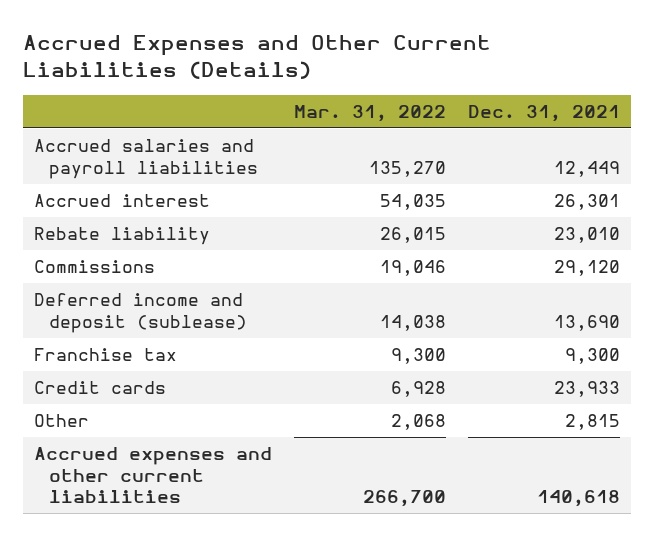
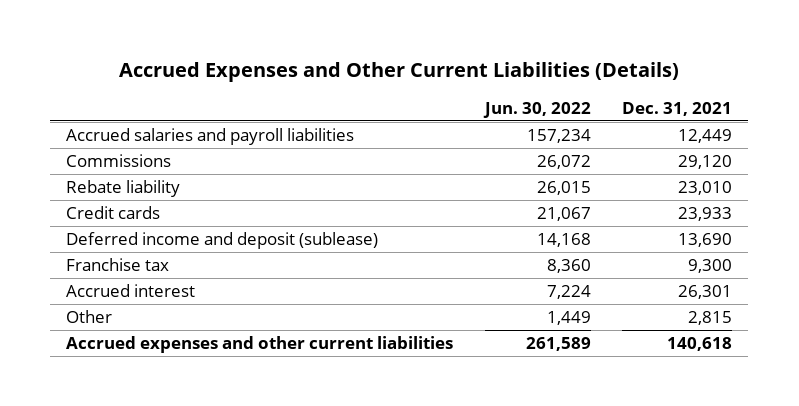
- | Mar. 31, 2022 | Dec. 31, 2021
+ | Jun. 30, 2022 | Dec. 31, 2021
moved down: Rebate liability | 26,015 | 23,010
moved up: Credit cards | 21,067 | 23,933
moved down: Accrued interest | 7,224 | 26,301

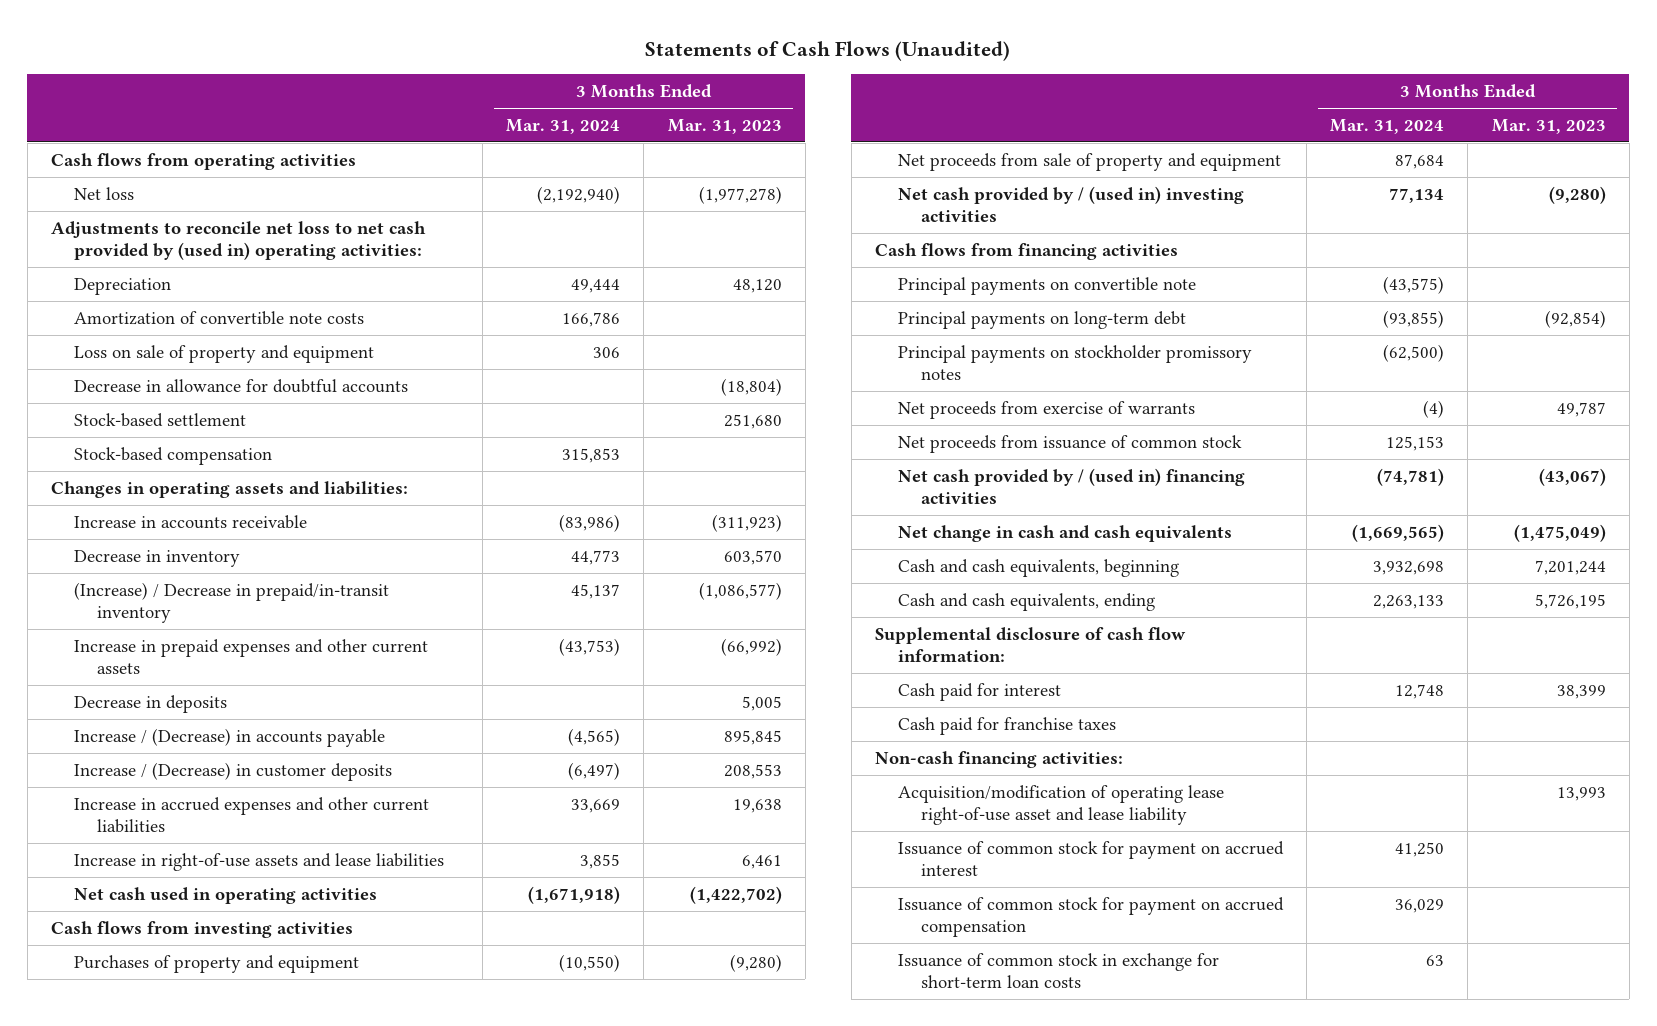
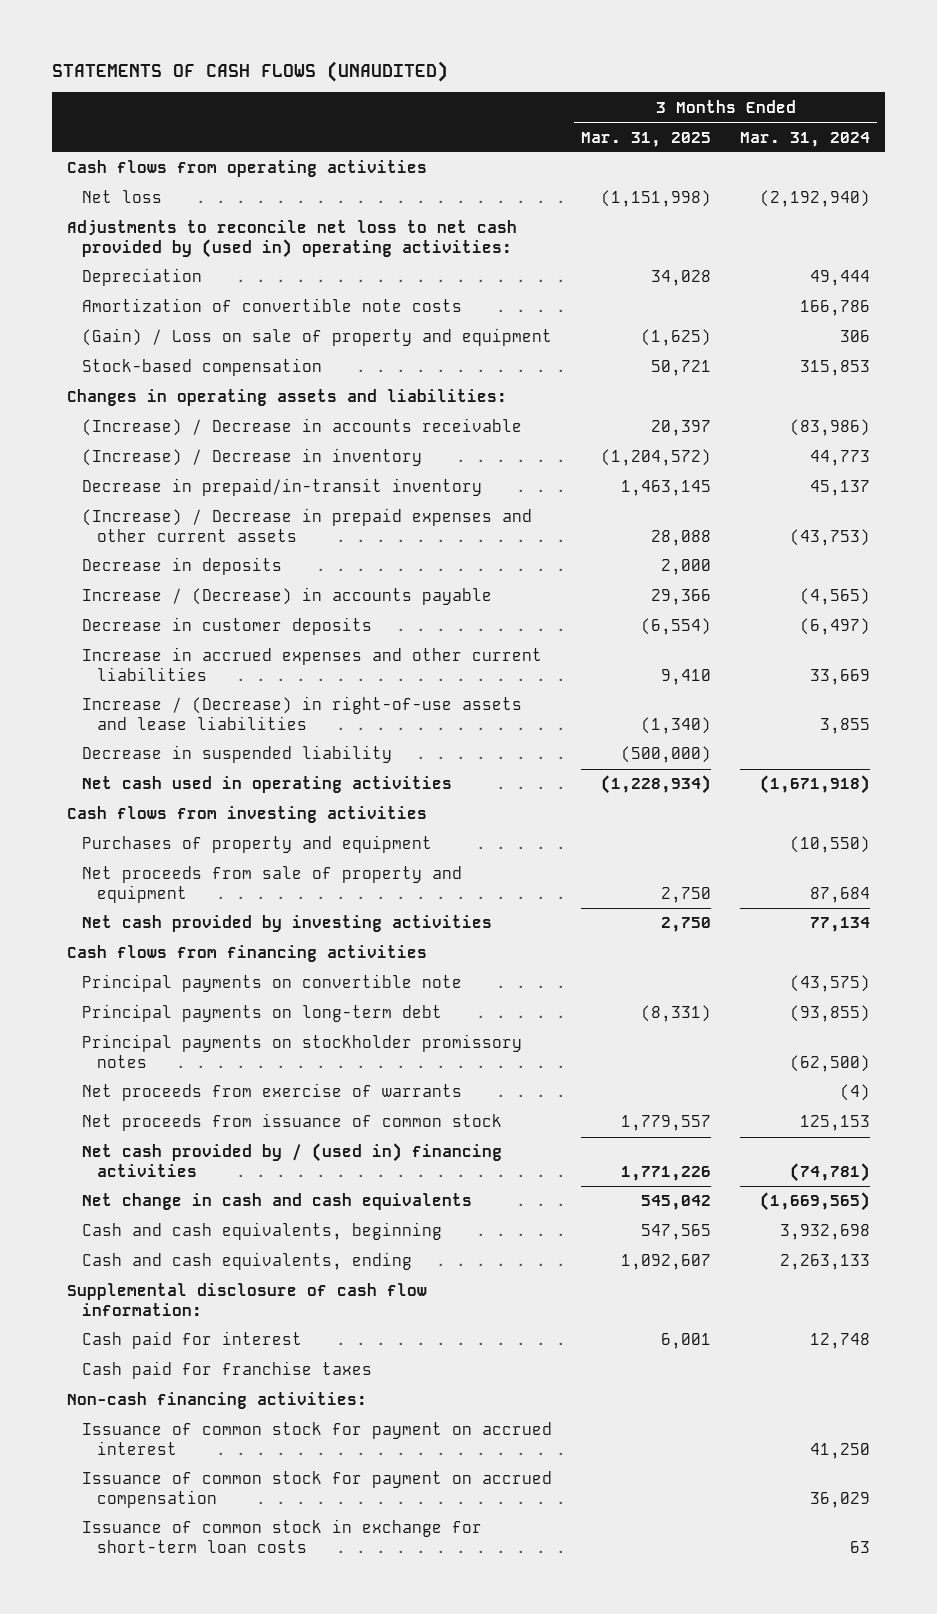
- Statements of Cash Flows (Unaudited)
+ STATEMENTS OF CASH FLOWS (UNAUDITED)
- | 3 Months Ended Mar. 31, 2024 | 3 Months Ended Mar. 31, 2023
+ | 3 Months Ended Mar. 31, 2025 | 3 Months Ended Mar. 31, 2024
- Loss on sale of property and equipment | 306 |
- Decrease in allowance for doubtful accounts | | (18,804)
- Stock-based settlement | | 251,680
+ (Gain) / Loss on sale of property and equipment | (1,625) | 306
- Increase in accounts receivable | (83,986) | (311,923)
- Decrease in inventory | 44,773 | 603,570
- (Increase) / Decrease in prepaid/in-transit inventory | 45,137 | (1,086,577)
- Increase in prepaid expenses and other current assets | (43,753) | (66,992)
+ (Increase) / Decrease in accounts receivable | 20,397 | (83,986)
+ (Increase) / Decrease in inventory | (1,204,572) | 44,773
+ Decrease in prepaid/in-transit inventory | 1,463,145 | 45,137
+ (Increase) / Decrease in prepaid expenses and other current assets | 28,088 | (43,753)
- Increase / (Decrease) in customer deposits | (6,497) | 208,553
+ Decrease in customer deposits | (6,554) | (6,497)
- Increase in right-of-use assets and lease liabilities | 3,855 | 6,461
+ Increase / (Decrease) in right-of-use assets and lease liabilities | (1,340) | 3,855
+ Decrease in suspended liability | (500,000) |
- Net cash provided by / (used in) investing activities | 77,134 | (9,280)
+ Net cash provided by investing activities | 2,750 | 77,134
- Acquisition/modification of operating lease right-of-use asset and lease liability | | 13,993

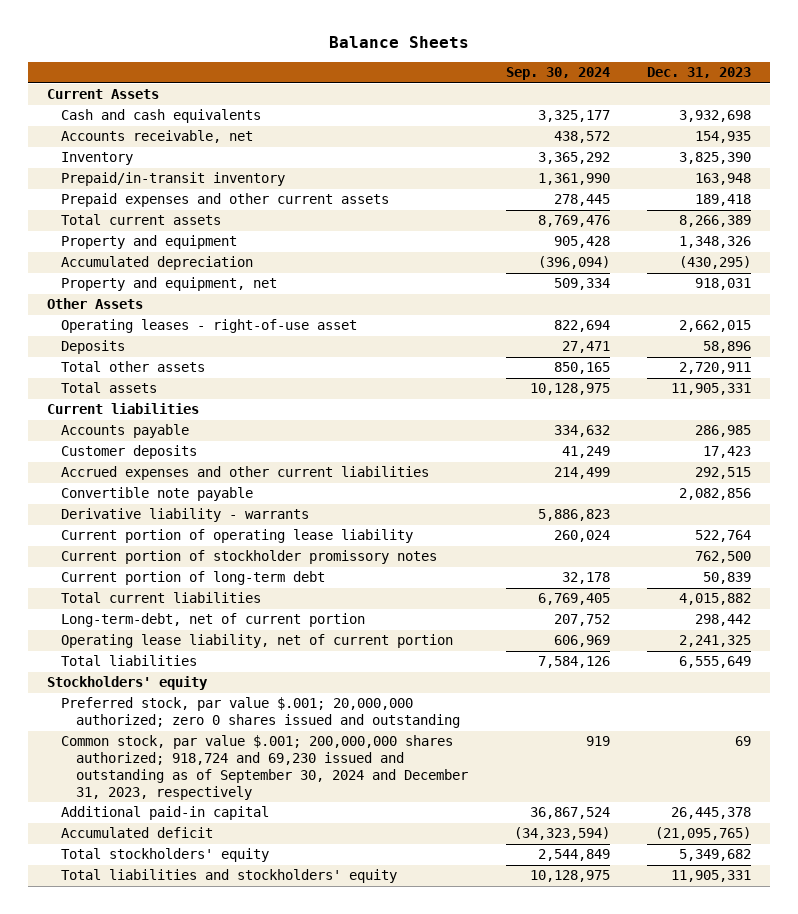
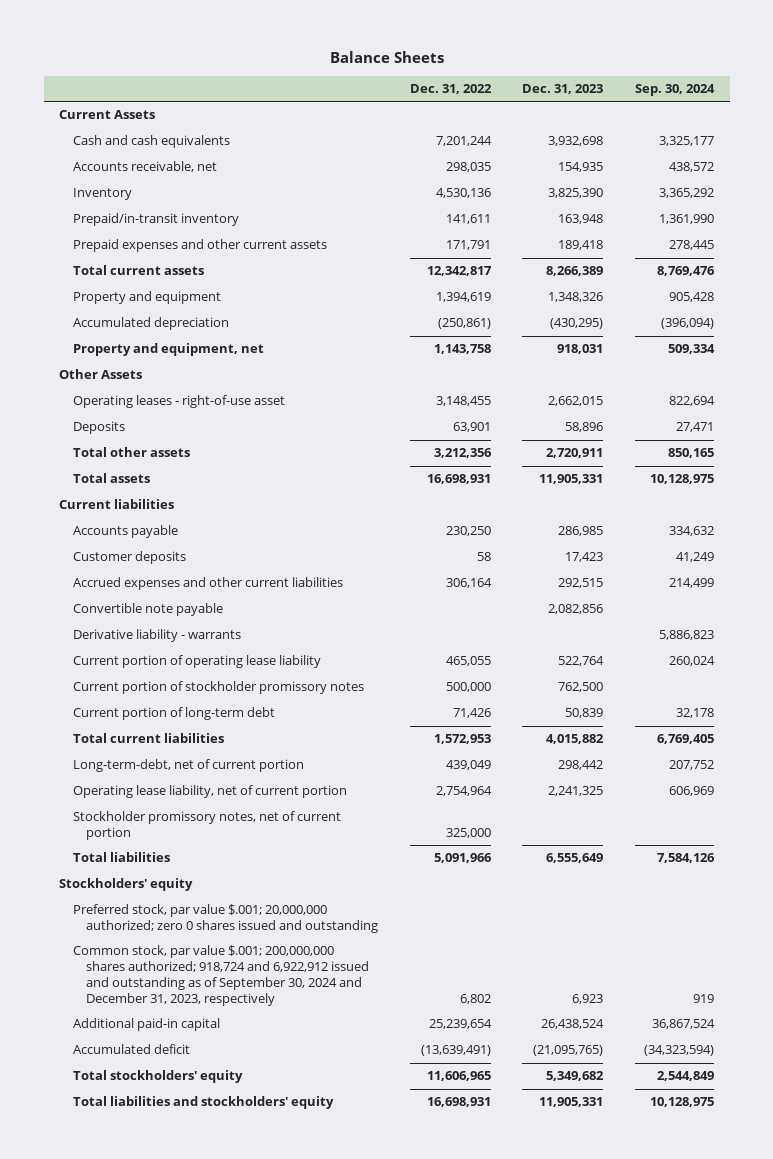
- | Sep. 30, 2024 | Dec. 31, 2023
+ | Dec. 31, 2022 | Dec. 31, 2023 | Sep. 30, 2024
+ Stockholder promissory notes, net of current portion | 325,000 | |
- Common stock, par value $.001; 200,000,000 shares authorized; 918,724 and 69,230 issued and outstanding as of September 30, 2024 and December 31, 2023, respectively | 919 | 69
- Additional paid-in capital | 36,867,524 | 26,445,378
+ Common stock, par value $.001; 200,000,000 shares authorized; 918,724 and 6,922,912 issued and outstanding as of September 30, 2024 and December 31, 2023, respectively | 6,802 | 6,923 | 919
+ Additional paid-in capital | 25,239,654 | 26,438,524 | 36,867,524

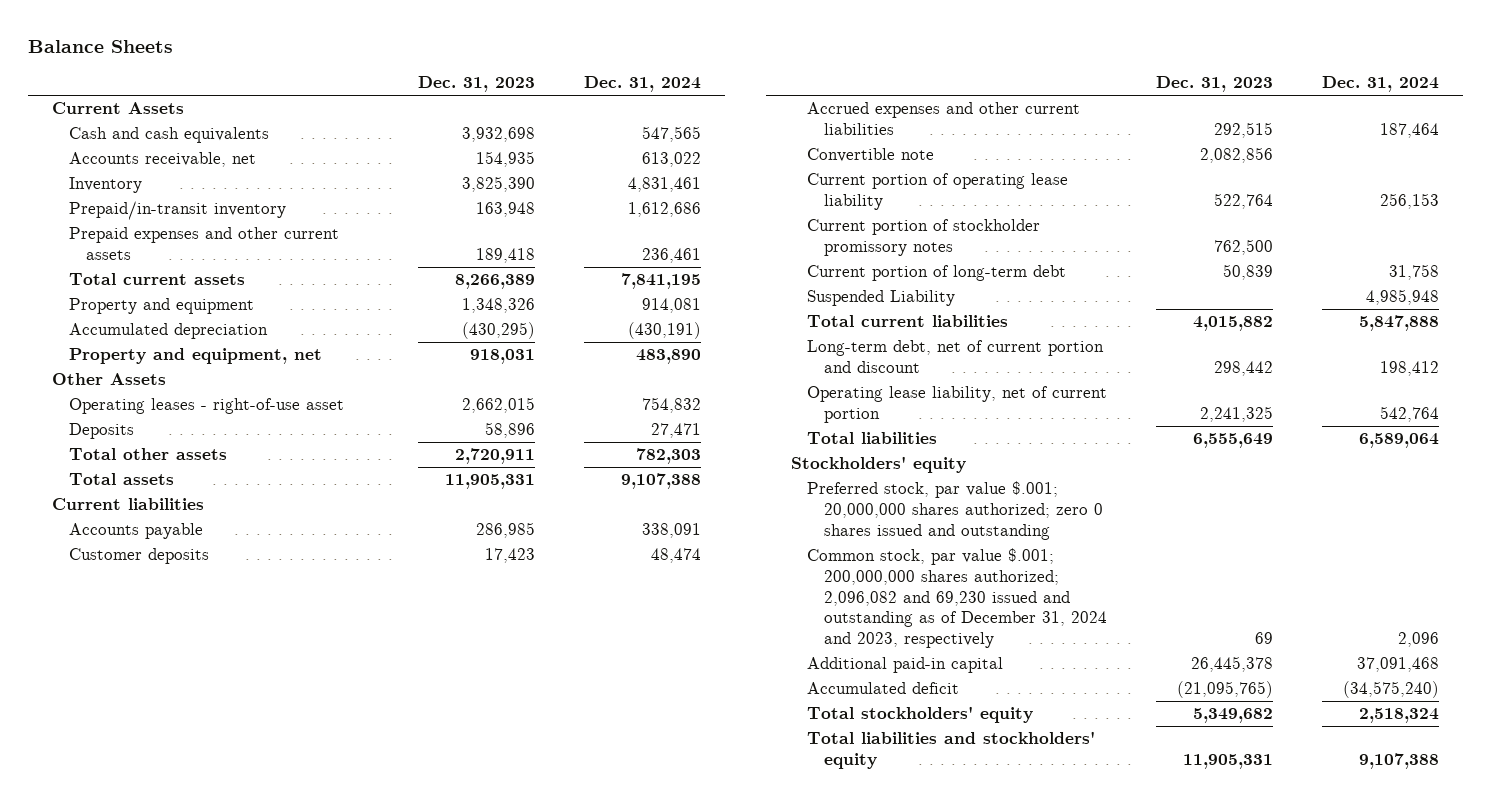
- | Dec. 31, 2022 | Dec. 31, 2023 | Sep. 30, 2024
+ | Dec. 31, 2023 | Dec. 31, 2024
- Convertible note payable | | 2,082,856 |
- Derivative liability - warrants | | | 5,886,823
+ Convertible note | 2,082,856 |
+ Suspended Liability | | 4,985,948
- Long-term-debt, net of current portion | 439,049 | 298,442 | 207,752
+ Long-term debt, net of current portion and discount | 298,442 | 198,412
- Stockholder promissory notes, net of current portion | 325,000 | |
- Preferred stock, par value $.001; 20,000,000 authorized; zero 0 shares issued and outstanding
- Common stock, par value $.001; 200,000,000 shares authorized; 918,724 and 6,922,912 issued and outstanding as of September 30, 2024 and December 31, 2023, respectively | 6,802 | 6,923 | 919
- Additional paid-in capital | 25,239,654 | 26,438,524 | 36,867,524
+ Preferred stock, par value $.001; 20,000,000 shares authorized; zero 0 shares issued and outstanding
+ Common stock, par value $.001; 200,000,000 shares authorized; 2,096,082 and 69,230 issued and outstanding as of December 31, 2024 and 2023, respectively | 69 | 2,096
+ Additional paid-in capital | 26,445,378 | 37,091,468

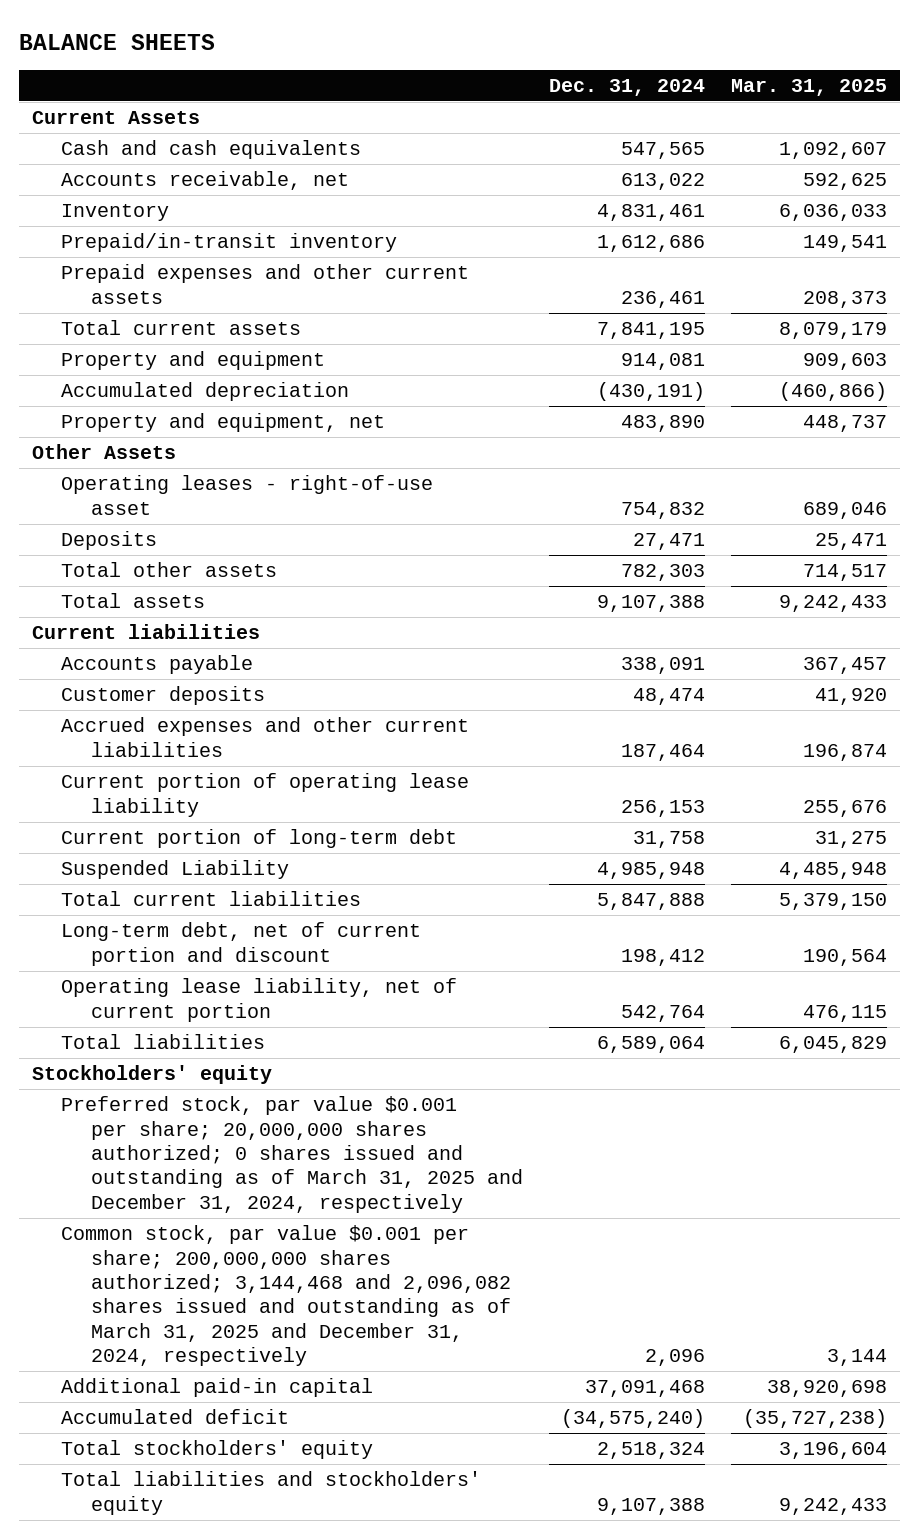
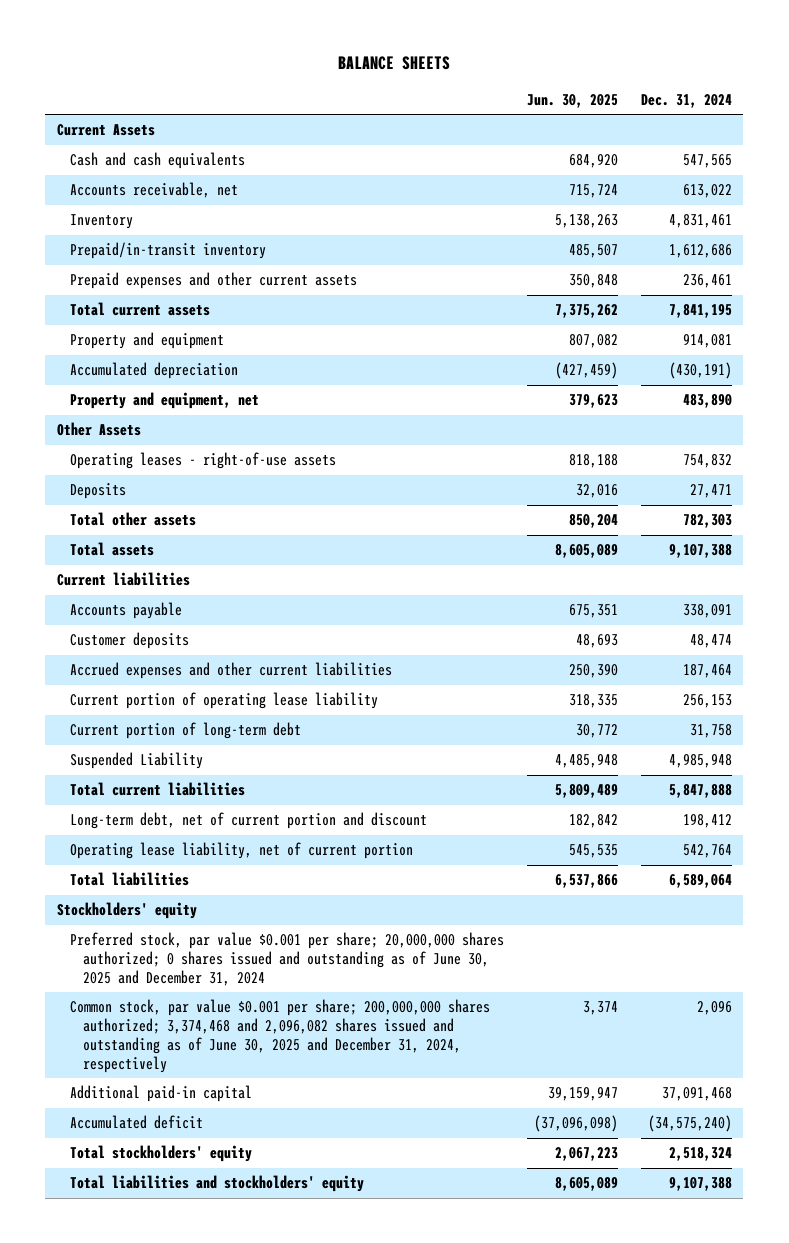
- | Dec. 31, 2024 | Mar. 31, 2025
+ | Jun. 30, 2025 | Dec. 31, 2024
- Operating leases - right-of-use asset | 754,832 | 689,046
+ Operating leases - right-of-use assets | 818,188 | 754,832
- Preferred stock, par value $0.001 per share; 20,000,000 shares authorized; 0 shares issued and outstanding as of March 31, 2025 and December 31, 2024, respectively
- Common stock, par value $0.001 per share; 200,000,000 shares authorized; 3,144,468 and 2,096,082 shares issued and outstanding as of March 31, 2025 and December 31, 2024, respectively | 2,096 | 3,144
+ Preferred stock, par value $0.001 per share; 20,000,000 shares authorized; 0 shares issued and outstanding as of June 30, 2025 and December 31, 2024
+ Common stock, par value $0.001 per share; 200,000,000 shares authorized; 3,374,468 and 2,096,082 shares issued and outstanding as of June 30, 2025 and December 31, 2024, respectively | 3,374 | 2,096

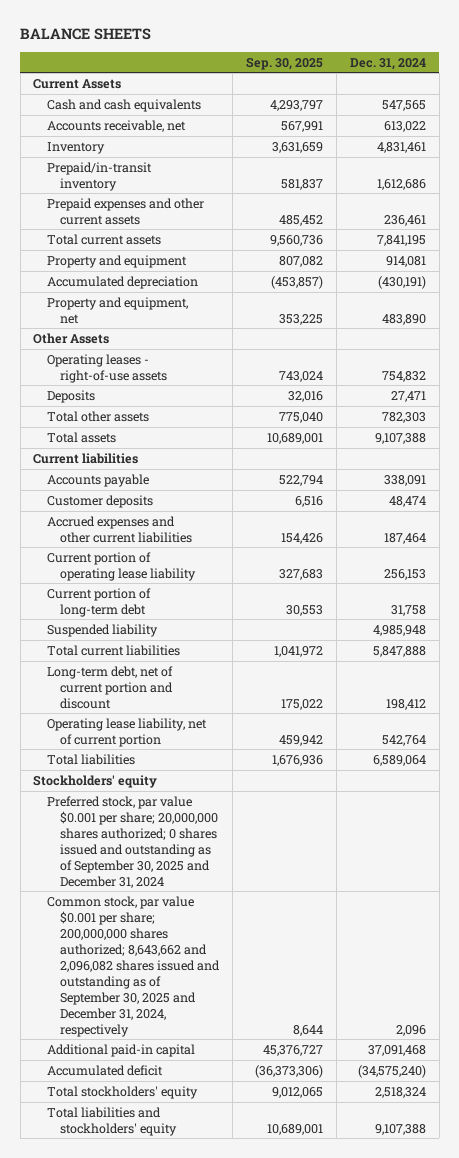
- | Jun. 30, 2025 | Dec. 31, 2024
+ | Sep. 30, 2025 | Dec. 31, 2024
- Suspended Liability | 4,485,948 | 4,985,948
+ Suspended liability | | 4,985,948
- Preferred stock, par value $0.001 per share; 20,000,000 shares authorized; 0 shares issued and outstanding as of June 30, 2025 and December 31, 2024
- Common stock, par value $0.001 per share; 200,000,000 shares authorized; 3,374,468 and 2,096,082 shares issued and outstanding as of June 30, 2025 and December 31, 2024, respectively | 3,374 | 2,096
+ Preferred stock, par value $0.001 per share; 20,000,000 shares authorized; 0 shares issued and outstanding as of September 30, 2025 and December 31, 2024
+ Common stock, par value $0.001 per share; 200,000,000 shares authorized; 8,643,662 and 2,096,082 shares issued and outstanding as of September 30, 2025 and December 31, 2024, respectively | 8,644 | 2,096

